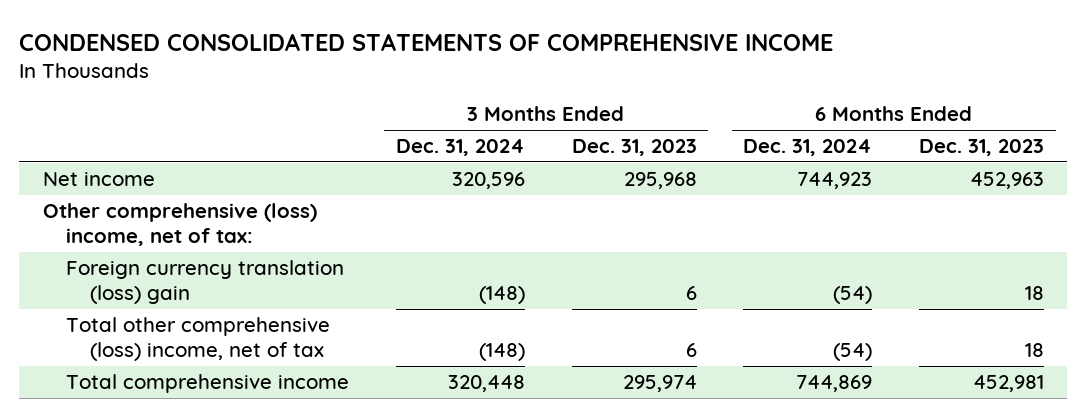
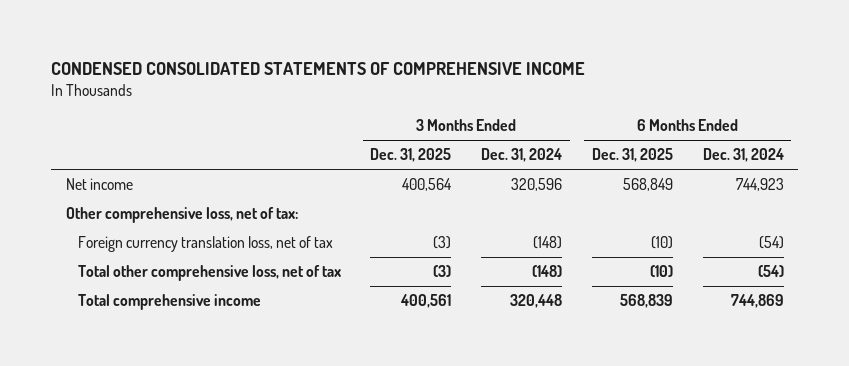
- | 3 Months Ended Dec. 31, 2024 | 3 Months Ended Dec. 31, 2023 | 6 Months Ended Dec. 31, 2024 | 6 Months Ended Dec. 31, 2023
+ | 3 Months Ended Dec. 31, 2025 | 3 Months Ended Dec. 31, 2024 | 6 Months Ended Dec. 31, 2025 | 6 Months Ended Dec. 31, 2024
- Other comprehensive (loss) income, net of tax:
- Foreign currency translation (loss) gain | (148) | 6 | (54) | 18
- Total other comprehensive (loss) income, net of tax | (148) | 6 | (54) | 18
+ Other comprehensive loss, net of tax:
+ Foreign currency translation loss, net of tax | (3) | (148) | (10) | (54)
+ Total other comprehensive loss, net of tax | (3) | (148) | (10) | (54)

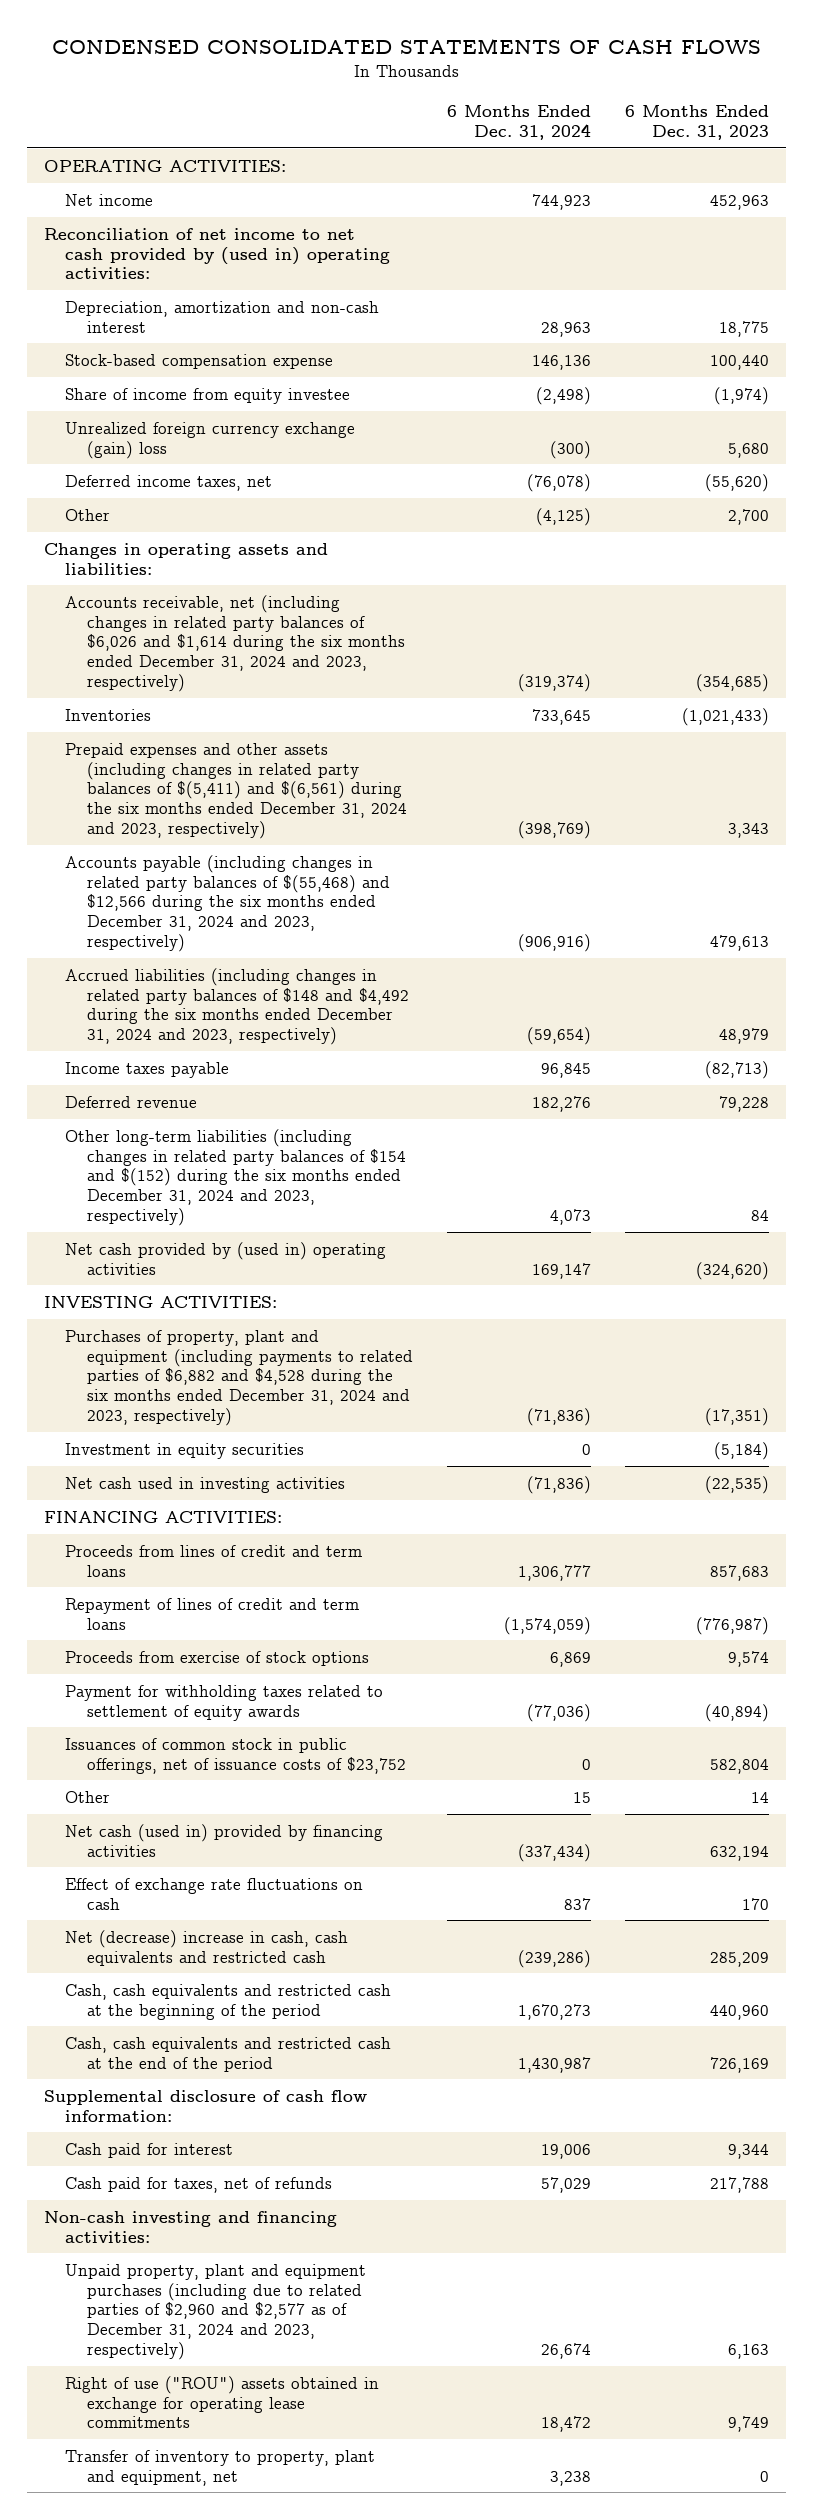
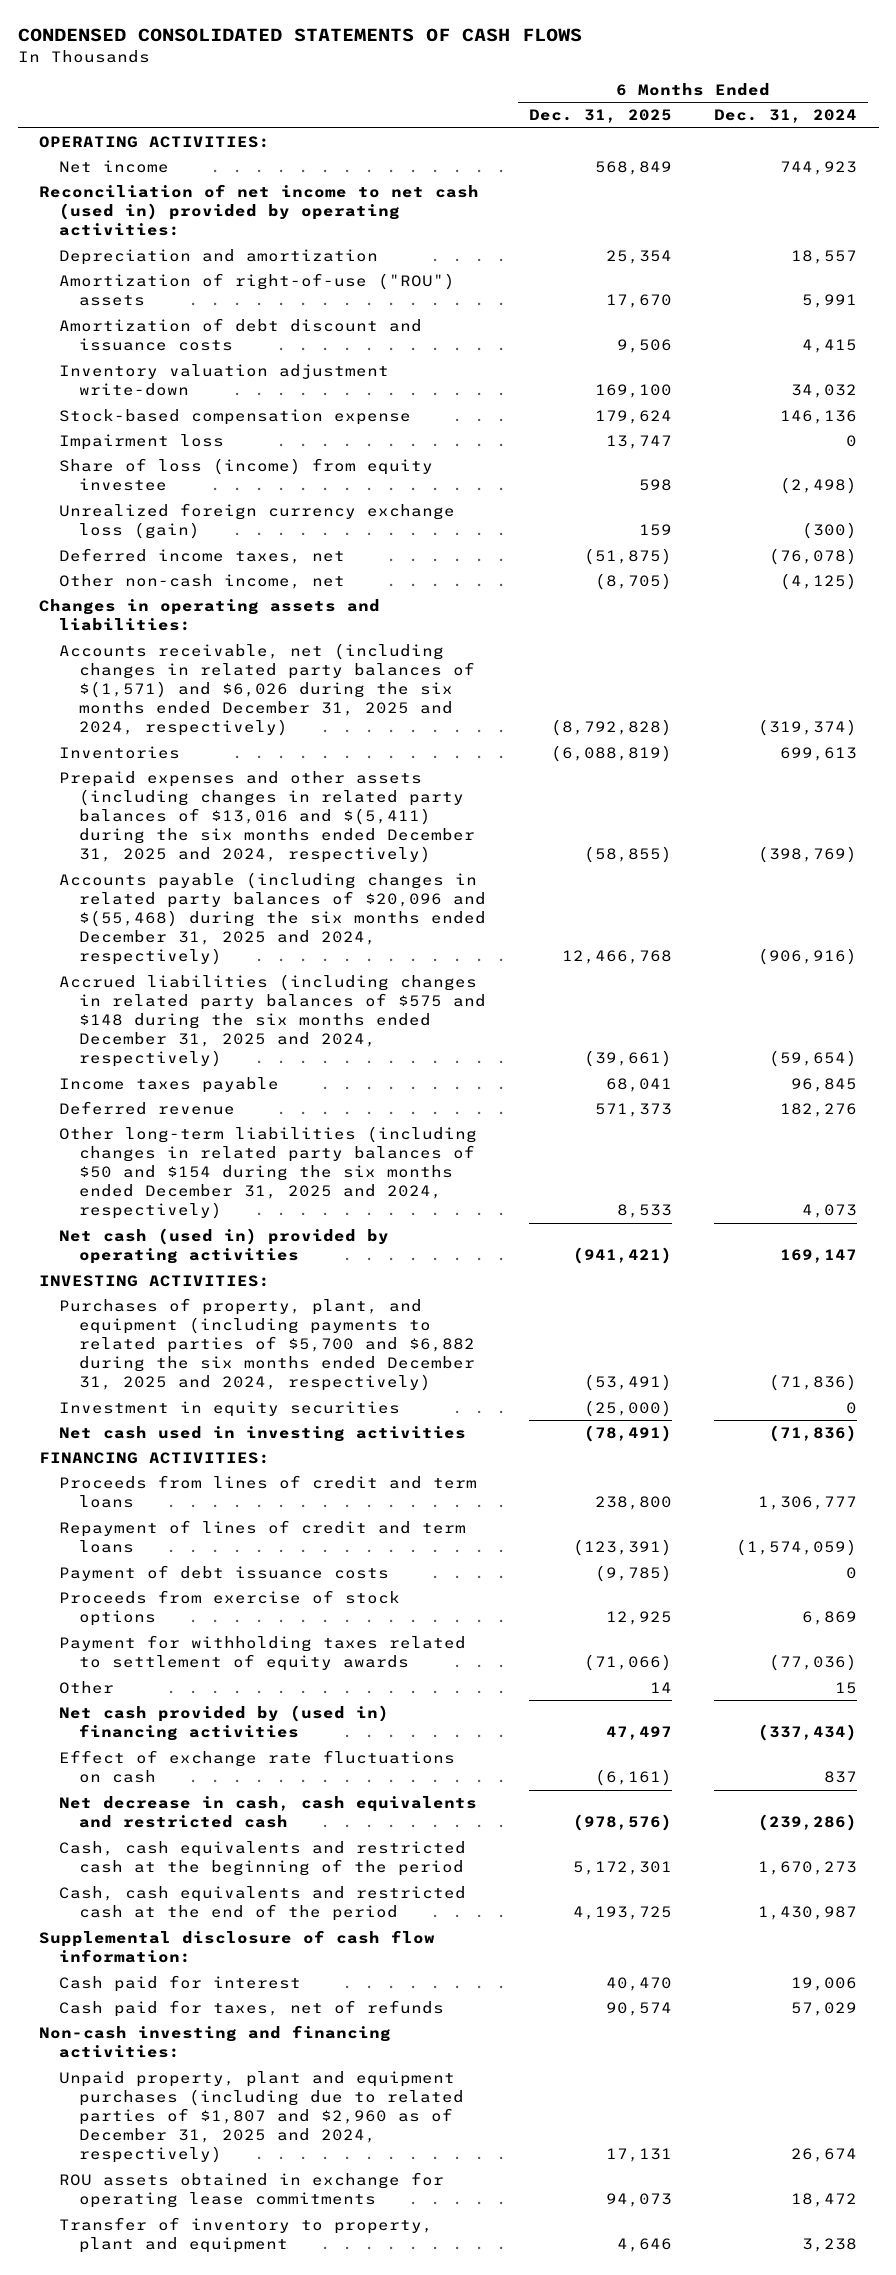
- | 6 Months Ended Dec. 31, 2024 | 6 Months Ended Dec. 31, 2023
+ | 6 Months Ended Dec. 31, 2025 | 6 Months Ended Dec. 31, 2024
- Reconciliation of net income to net cash provided by (used in) operating activities:
- Depreciation, amortization and non-cash interest | 28,963 | 18,775
+ Reconciliation of net income to net cash (used in) provided by operating activities:
+ Depreciation and amortization | 25,354 | 18,557
+ Amortization of right-of-use ("ROU") assets | 17,670 | 5,991
+ Amortization of debt discount and issuance costs | 9,506 | 4,415
+ Inventory valuation adjustment write-down | 169,100 | 34,032
- Share of income from equity investee | (2,498) | (1,974)
- Unrealized foreign currency exchange (gain) loss | (300) | 5,680
+ Impairment loss | 13,747 | 0
+ Share of loss (income) from equity investee | 598 | (2,498)
+ Unrealized foreign currency exchange loss (gain) | 159 | (300)
- Other | (4,125) | 2,700
+ Other non-cash income, net | (8,705) | (4,125)
- Accounts receivable, net (including changes in related party balances of $6,026 and $1,614 during the six months ended December 31, 2024 and 2023, respectively) | (319,374) | (354,685)
- Inventories | 733,645 | (1,021,433)
- Prepaid expenses and other assets (including changes in related party balances of $(5,411) and $(6,561) during the six months ended December 31, 2024 and 2023, respectively) | (398,769) | 3,343
- Accounts payable (including changes in related party balances of $(55,468) and $12,566 during the six months ended December 31, 2024 and 2023, respectively) | (906,916) | 479,613
- Accrued liabilities (including changes in related party balances of $148 and $4,492 during the six months ended December 31, 2024 and 2023, respectively) | (59,654) | 48,979
+ Accounts receivable, net (including changes in related party balances of $(1,571) and $6,026 during the six months ended December 31, 2025 and 2024, respectively) | (8,792,828) | (319,374)
+ Inventories | (6,088,819) | 699,613
+ Prepaid expenses and other assets (including changes in related party balances of $13,016 and $(5,411) during the six months ended December 31, 2025 and 2024, respectively) | (58,855) | (398,769)
+ Accounts payable (including changes in related party balances of $20,096 and $(55,468) during the six months ended December 31, 2025 and 2024, respectively) | 12,466,768 | (906,916)
+ Accrued liabilities (including changes in related party balances of $575 and $148 during the six months ended December 31, 2025 and 2024, respectively) | (39,661) | (59,654)
- Other long-term liabilities (including changes in related party balances of $154 and $(152) during the six months ended December 31, 2024 and 2023, respectively) | 4,073 | 84
- Net cash provided by (used in) operating activities | 169,147 | (324,620)
+ Other long-term liabilities (including changes in related party balances of $50 and $154 during the six months ended December 31, 2025 and 2024, respectively) | 8,533 | 4,073
+ Net cash (used in) provided by operating activities | (941,421) | 169,147
- Purchases of property, plant and equipment (including payments to related parties of $6,882 and $4,528 during the six months ended December 31, 2024 and 2023, respectively) | (71,836) | (17,351)
+ Purchases of property, plant, and equipment (including payments to related parties of $5,700 and $6,882 during the six months ended December 31, 2025 and 2024, respectively) | (53,491) | (71,836)
+ Payment of debt issuance costs | (9,785) | 0
- Issuances of common stock in public offerings, net of issuance costs of $23,752 | 0 | 582,804
- Net cash (used in) provided by financing activities | (337,434) | 632,194
+ Net cash provided by (used in) financing activities | 47,497 | (337,434)
- Net (decrease) increase in cash, cash equivalents and restricted cash | (239,286) | 285,209
+ Net decrease in cash, cash equivalents and restricted cash | (978,576) | (239,286)
- Unpaid property, plant and equipment purchases (including due to related parties of $2,960 and $2,577 as of December 31, 2024 and 2023, respectively) | 26,674 | 6,163
- Right of use ("ROU") assets obtained in exchange for operating lease commitments | 18,472 | 9,749
- Transfer of inventory to property, plant and equipment, net | 3,238 | 0
+ Unpaid property, plant and equipment purchases (including due to related parties of $1,807 and $2,960 as of December 31, 2025 and 2024, respectively) | 17,131 | 26,674
+ ROU assets obtained in exchange for operating lease commitments | 94,073 | 18,472
+ Transfer of inventory to property, plant and equipment | 4,646 | 3,238

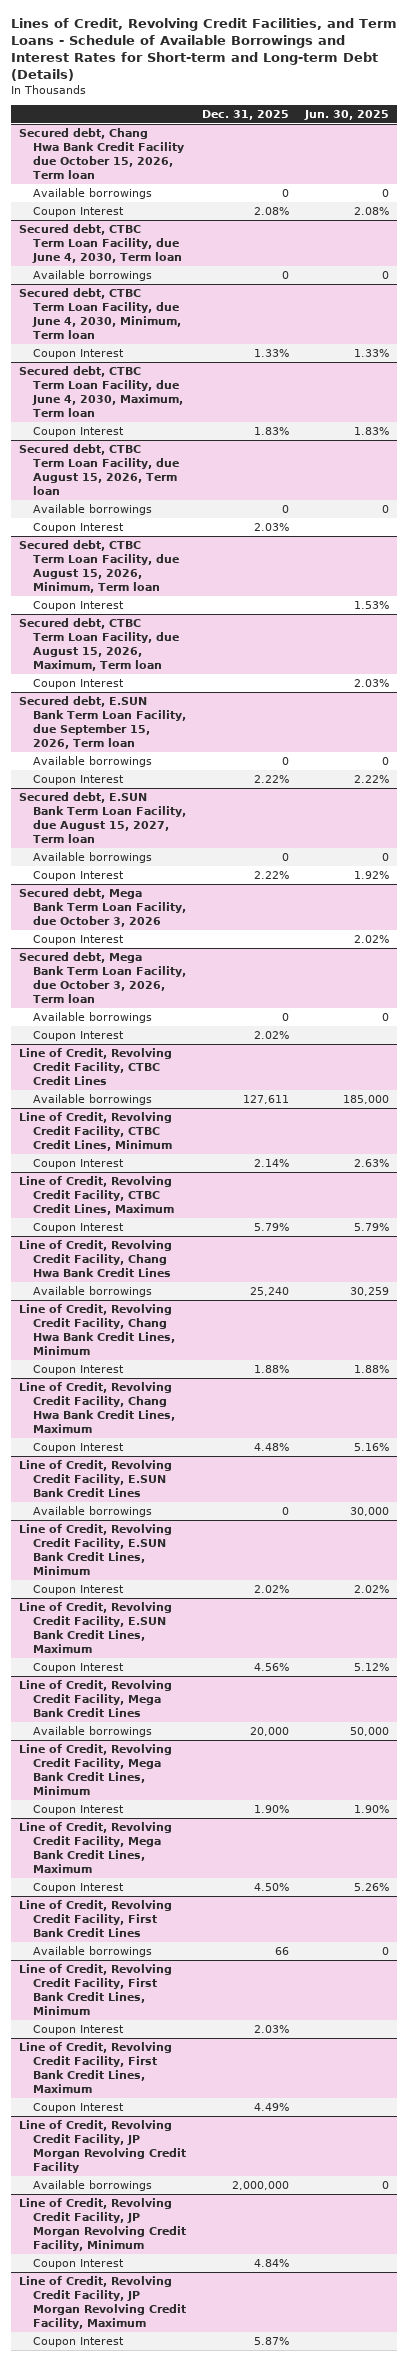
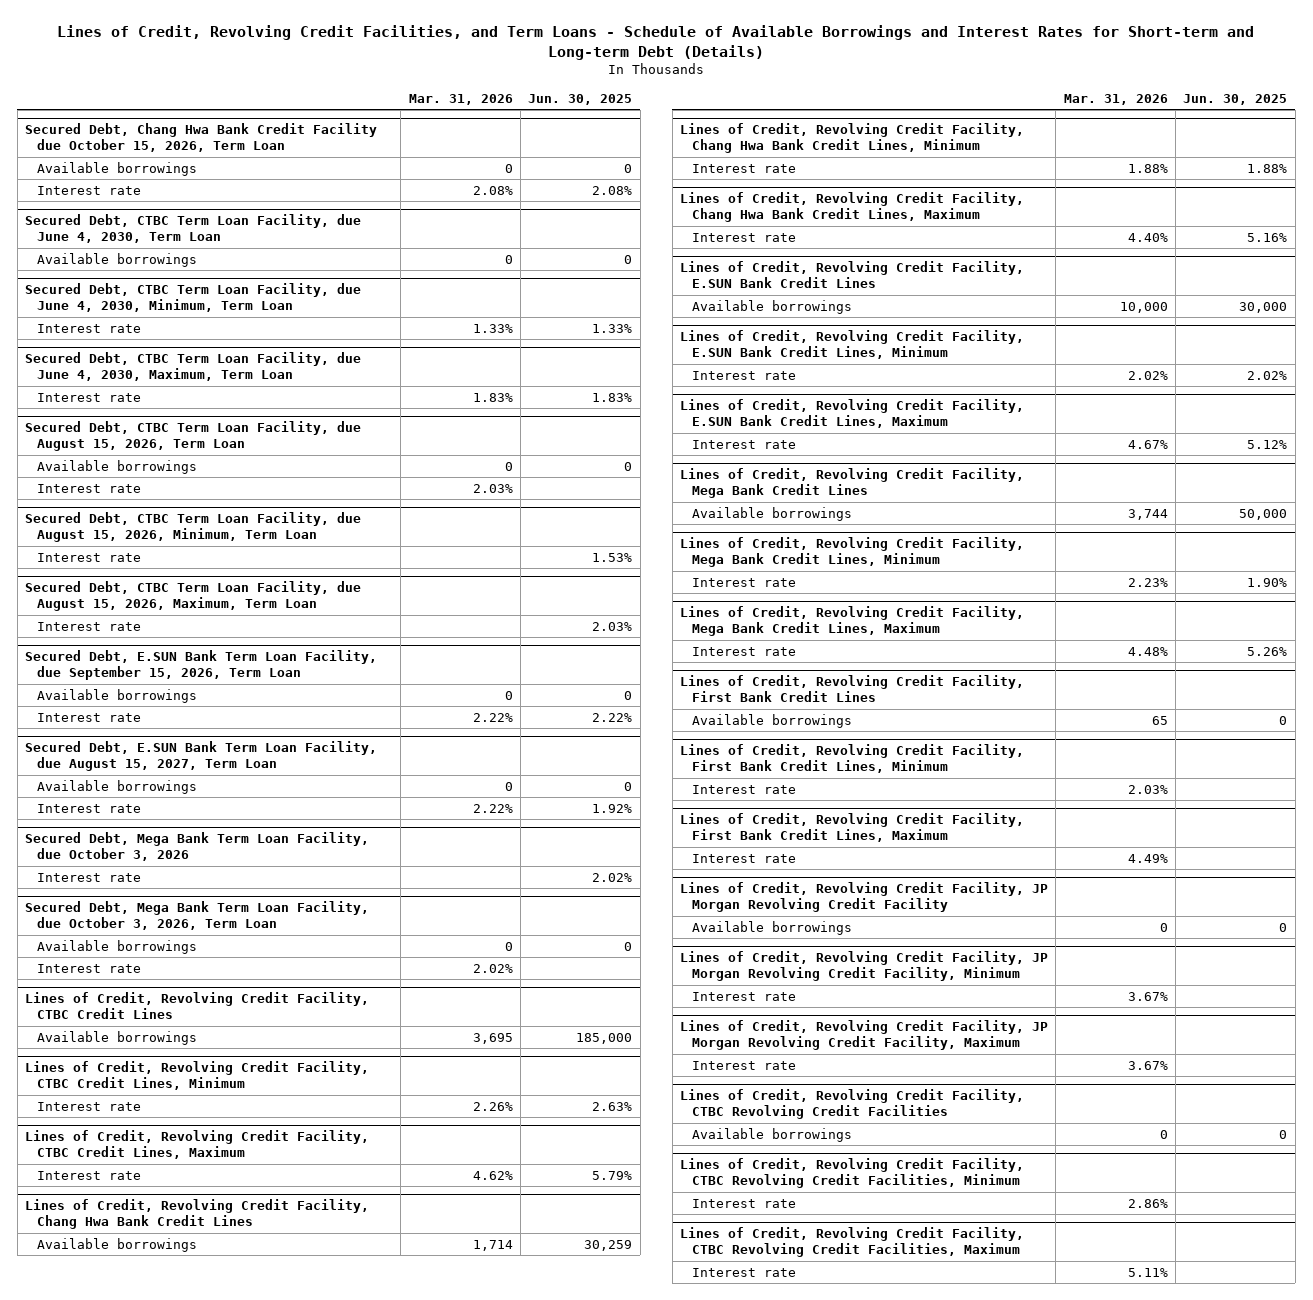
- | Dec. 31, 2025 | Jun. 30, 2025
+ | Mar. 31, 2026 | Jun. 30, 2025
- Secured debt, Chang Hwa Bank Credit Facility due October 15, 2026, Term loan
+ Secured Debt, Chang Hwa Bank Credit Facility due October 15, 2026, Term Loan
- Coupon Interest | 2.08% | 2.08%
- Secured debt, CTBC Term Loan Facility, due June 4, 2030, Term loan
+ Interest rate | 2.08% | 2.08%
+ Secured Debt, CTBC Term Loan Facility, due June 4, 2030, Term Loan
- Secured debt, CTBC Term Loan Facility, due June 4, 2030, Minimum, Term loan
- Coupon Interest | 1.33% | 1.33%
- Secured debt, CTBC Term Loan Facility, due June 4, 2030, Maximum, Term loan
- Coupon Interest | 1.83% | 1.83%
- Secured debt, CTBC Term Loan Facility, due August 15, 2026, Term loan
+ Secured Debt, CTBC Term Loan Facility, due June 4, 2030, Minimum, Term Loan
+ Interest rate | 1.33% | 1.33%
+ Secured Debt, CTBC Term Loan Facility, due June 4, 2030, Maximum, Term Loan
+ Interest rate | 1.83% | 1.83%
+ Secured Debt, CTBC Term Loan Facility, due August 15, 2026, Term Loan
- Coupon Interest | 2.03% |
- Secured debt, CTBC Term Loan Facility, due August 15, 2026, Minimum, Term loan
- Coupon Interest | | 1.53%
- Secured debt, CTBC Term Loan Facility, due August 15, 2026, Maximum, Term loan
- Coupon Interest | | 2.03%
- Secured debt, E.SUN Bank Term Loan Facility, due September 15, 2026, Term loan
+ Interest rate | 2.03% |
+ Secured Debt, CTBC Term Loan Facility, due August 15, 2026, Minimum, Term Loan
+ Interest rate | | 1.53%
+ Secured Debt, CTBC Term Loan Facility, due August 15, 2026, Maximum, Term Loan
+ Interest rate | | 2.03%
+ Secured Debt, E.SUN Bank Term Loan Facility, due September 15, 2026, Term Loan
- Coupon Interest | 2.22% | 2.22%
- Secured debt, E.SUN Bank Term Loan Facility, due August 15, 2027, Term loan
+ Interest rate | 2.22% | 2.22%
+ Secured Debt, E.SUN Bank Term Loan Facility, due August 15, 2027, Term Loan
- Coupon Interest | 2.22% | 1.92%
- Secured debt, Mega Bank Term Loan Facility, due October 3, 2026
- Coupon Interest | | 2.02%
- Secured debt, Mega Bank Term Loan Facility, due October 3, 2026, Term loan
+ Interest rate | 2.22% | 1.92%
+ Secured Debt, Mega Bank Term Loan Facility, due October 3, 2026
+ Interest rate | | 2.02%
+ Secured Debt, Mega Bank Term Loan Facility, due October 3, 2026, Term Loan
- Coupon Interest | 2.02% |
- Line of Credit, Revolving Credit Facility, CTBC Credit Lines
+ Interest rate | 2.02% |
+ Lines of Credit, Revolving Credit Facility, CTBC Credit Lines
- Line of Credit, Revolving Credit Facility, CTBC Credit Lines, Minimum
- Coupon Interest | 2.14% | 2.63%
- Line of Credit, Revolving Credit Facility, CTBC Credit Lines, Maximum
- Coupon Interest | 5.79% | 5.79%
- Line of Credit, Revolving Credit Facility, Chang Hwa Bank Credit Lines
+ Lines of Credit, Revolving Credit Facility, CTBC Credit Lines, Minimum
+ Interest rate | 2.26% | 2.63%
+ Lines of Credit, Revolving Credit Facility, CTBC Credit Lines, Maximum
+ Interest rate | 4.62% | 5.79%
+ Lines of Credit, Revolving Credit Facility, Chang Hwa Bank Credit Lines
- Line of Credit, Revolving Credit Facility, Chang Hwa Bank Credit Lines, Minimum
- Coupon Interest | 1.88% | 1.88%
- Line of Credit, Revolving Credit Facility, Chang Hwa Bank Credit Lines, Maximum
- Coupon Interest | 4.48% | 5.16%
- Line of Credit, Revolving Credit Facility, E.SUN Bank Credit Lines
+ Lines of Credit, Revolving Credit Facility, Chang Hwa Bank Credit Lines, Minimum
+ Interest rate | 1.88% | 1.88%
+ Lines of Credit, Revolving Credit Facility, Chang Hwa Bank Credit Lines, Maximum
+ Interest rate | 4.40% | 5.16%
+ Lines of Credit, Revolving Credit Facility, E.SUN Bank Credit Lines
- Line of Credit, Revolving Credit Facility, E.SUN Bank Credit Lines, Minimum
- Coupon Interest | 2.02% | 2.02%
- Line of Credit, Revolving Credit Facility, E.SUN Bank Credit Lines, Maximum
- Coupon Interest | 4.56% | 5.12%
- Line of Credit, Revolving Credit Facility, Mega Bank Credit Lines
+ Lines of Credit, Revolving Credit Facility, E.SUN Bank Credit Lines, Minimum
+ Interest rate | 2.02% | 2.02%
+ Lines of Credit, Revolving Credit Facility, E.SUN Bank Credit Lines, Maximum
+ Interest rate | 4.67% | 5.12%
+ Lines of Credit, Revolving Credit Facility, Mega Bank Credit Lines
- Line of Credit, Revolving Credit Facility, Mega Bank Credit Lines, Minimum
- Coupon Interest | 1.90% | 1.90%
- Line of Credit, Revolving Credit Facility, Mega Bank Credit Lines, Maximum
- Coupon Interest | 4.50% | 5.26%
- Line of Credit, Revolving Credit Facility, First Bank Credit Lines
+ Lines of Credit, Revolving Credit Facility, Mega Bank Credit Lines, Minimum
+ Interest rate | 2.23% | 1.90%
+ Lines of Credit, Revolving Credit Facility, Mega Bank Credit Lines, Maximum
+ Interest rate | 4.48% | 5.26%
+ Lines of Credit, Revolving Credit Facility, First Bank Credit Lines
- Line of Credit, Revolving Credit Facility, First Bank Credit Lines, Minimum
- Coupon Interest | 2.03% |
- Line of Credit, Revolving Credit Facility, First Bank Credit Lines, Maximum
- Coupon Interest | 4.49% |
- Line of Credit, Revolving Credit Facility, JP Morgan Revolving Credit Facility
+ Lines of Credit, Revolving Credit Facility, First Bank Credit Lines, Minimum
+ Interest rate | 2.03% |
+ Lines of Credit, Revolving Credit Facility, First Bank Credit Lines, Maximum
+ Interest rate | 4.49% |
+ Lines of Credit, Revolving Credit Facility, JP Morgan Revolving Credit Facility
- Line of Credit, Revolving Credit Facility, JP Morgan Revolving Credit Facility, Minimum
- Coupon Interest | 4.84% |
- Line of Credit, Revolving Credit Facility, JP Morgan Revolving Credit Facility, Maximum
- Coupon Interest | 5.87% |
+ Lines of Credit, Revolving Credit Facility, JP Morgan Revolving Credit Facility, Minimum
+ Interest rate | 3.67% |
+ Lines of Credit, Revolving Credit Facility, JP Morgan Revolving Credit Facility, Maximum
+ Interest rate | 3.67% |
+ Lines of Credit, Revolving Credit Facility, CTBC Revolving Credit Facilities
+ Available borrowings | 0 | 0
+ Lines of Credit, Revolving Credit Facility, CTBC Revolving Credit Facilities, Minimum
+ Interest rate | 2.86% |
+ Lines of Credit, Revolving Credit Facility, CTBC Revolving Credit Facilities, Maximum
+ Interest rate | 5.11% |

